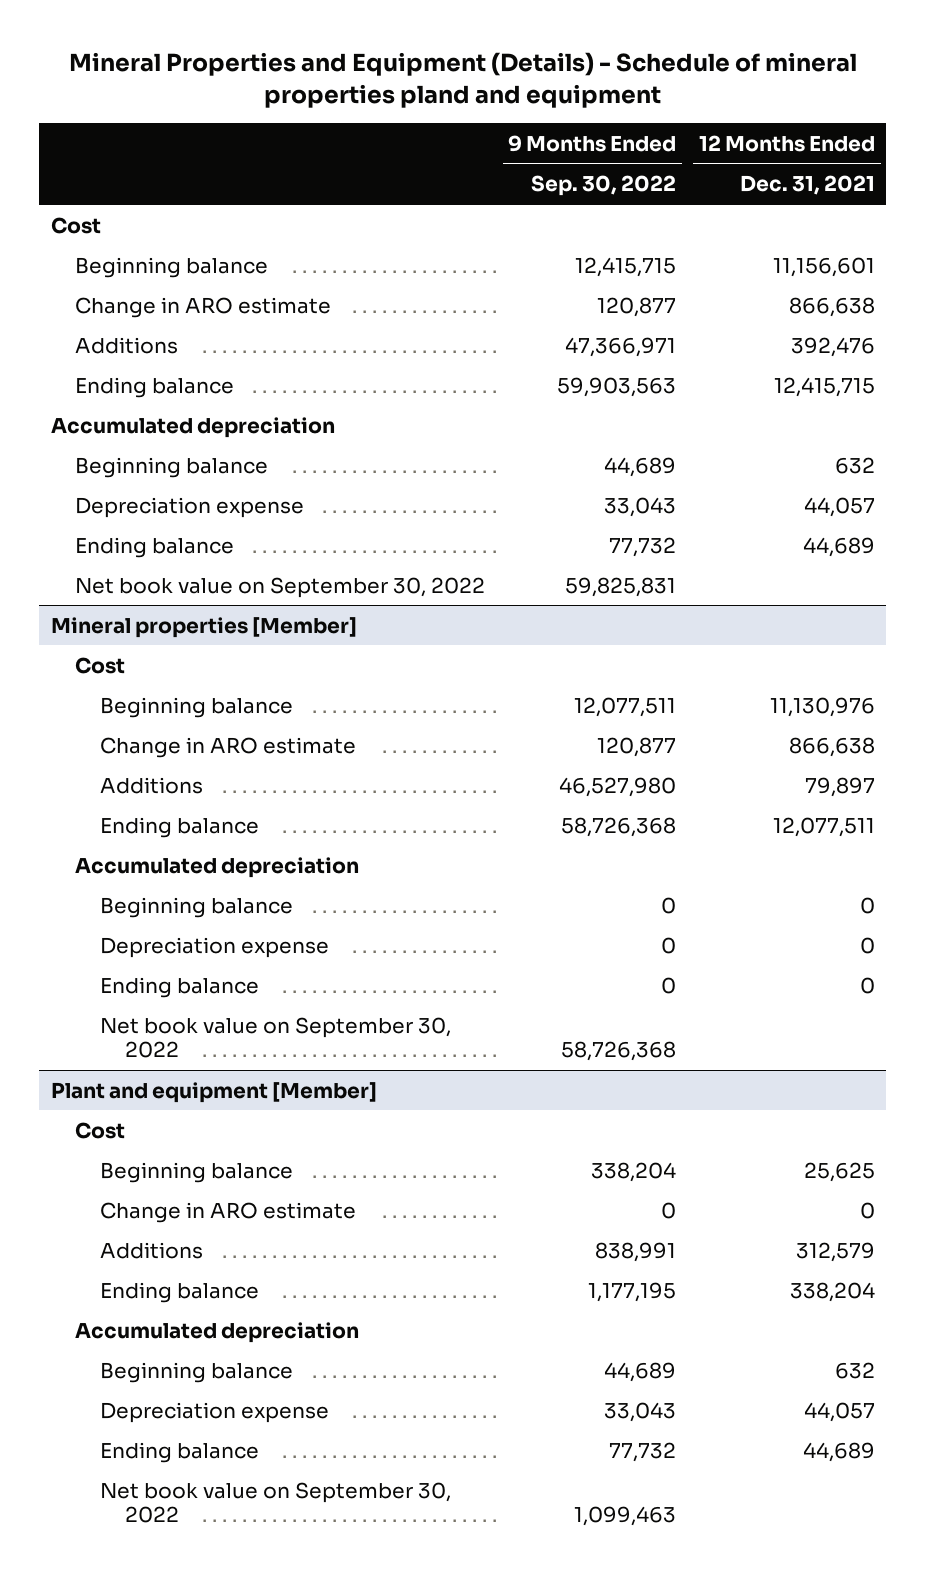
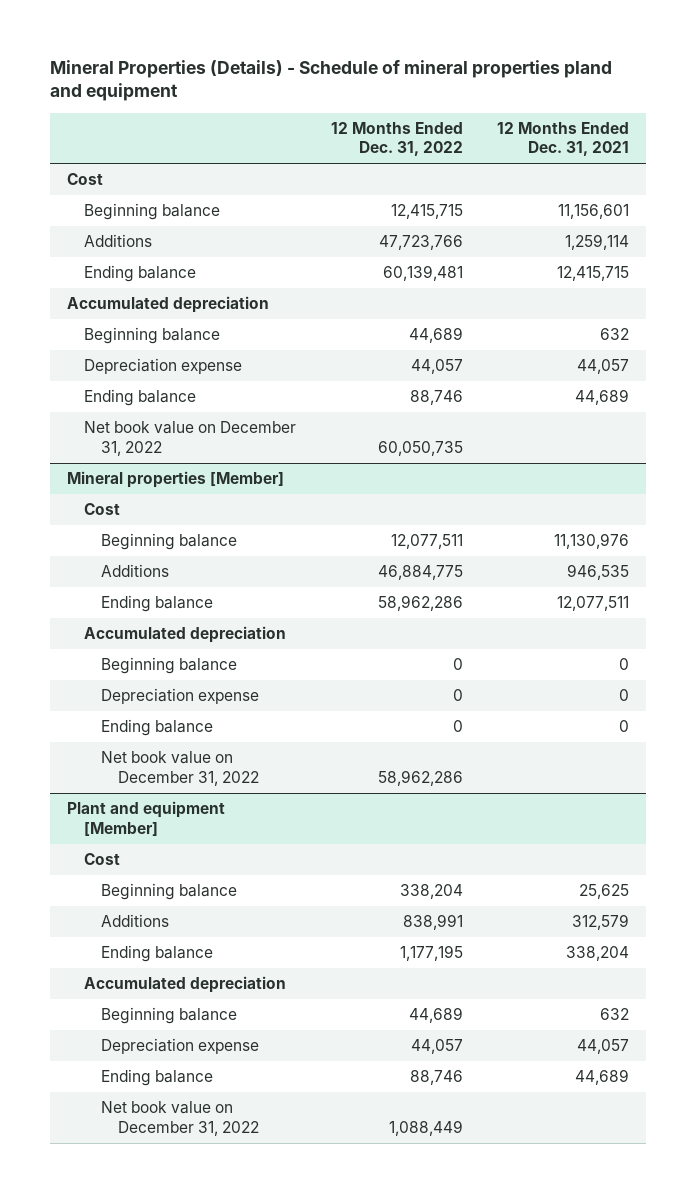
- Mineral Properties and Equipment (Details) - Schedule of mineral properties pland and equipment
+ Mineral Properties (Details) - Schedule of mineral properties pland and equipment
- | 9 Months Ended Sep. 30, 2022 | 12 Months Ended Dec. 31, 2021
+ | 12 Months Ended Dec. 31, 2022 | 12 Months Ended Dec. 31, 2021
- Change in ARO estimate | 120,877 | 866,638
- Additions | 47,366,971 | 392,476
+ Additions | 47,723,766 | 1,259,114
- Net book value on September 30, 2022 | 59,825,831 |
+ Net book value on December 31, 2022 | 60,050,735 |
@ Mineral properties [Member]
- Change in ARO estimate | 120,877 | 866,638
- Additions | 46,527,980 | 79,897
+ Additions | 46,884,775 | 946,535
- Net book value on September 30, 2022 | 58,726,368 |
+ Net book value on December 31, 2022 | 58,962,286 |
@ Plant and equipment [Member]
- Change in ARO estimate | 0 | 0
- Net book value on September 30, 2022 | 1,099,463 |
+ Net book value on December 31, 2022 | 1,088,449 |

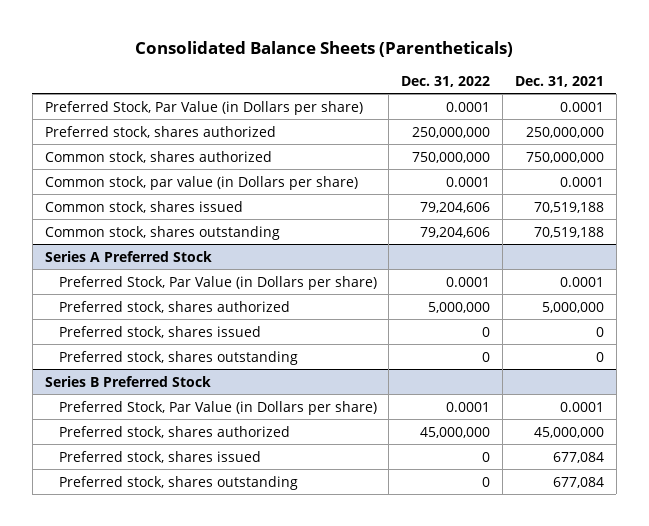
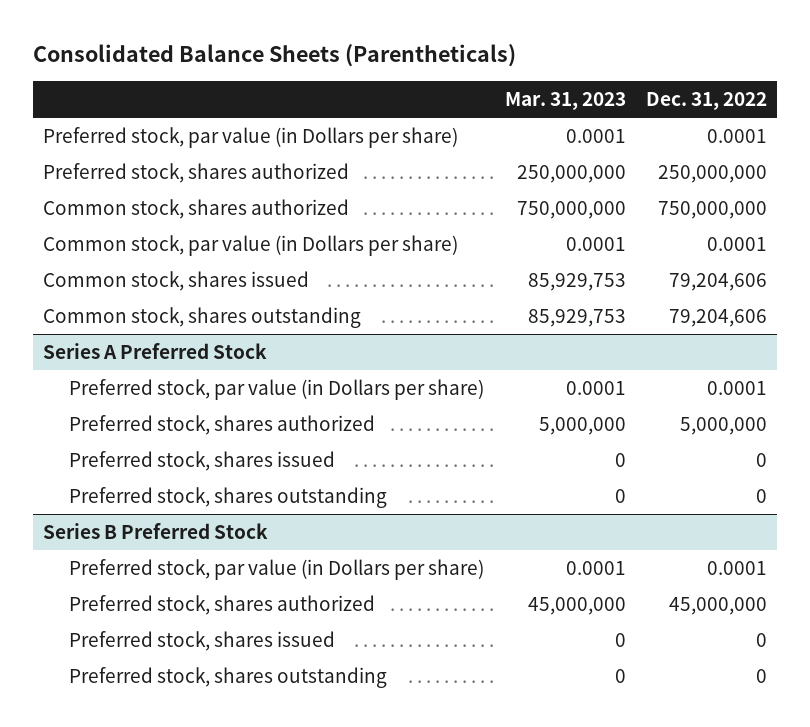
- | Dec. 31, 2022 | Dec. 31, 2021
+ | Mar. 31, 2023 | Dec. 31, 2022
- Preferred Stock, Par Value (in Dollars per share) | 0.0001 | 0.0001
+ Preferred stock, par value (in Dollars per share) | 0.0001 | 0.0001
@ Series A Preferred Stock
- Preferred Stock, Par Value (in Dollars per share) | 0.0001 | 0.0001
+ Preferred stock, par value (in Dollars per share) | 0.0001 | 0.0001
@ Series B Preferred Stock
- Preferred Stock, Par Value (in Dollars per share) | 0.0001 | 0.0001
+ Preferred stock, par value (in Dollars per share) | 0.0001 | 0.0001

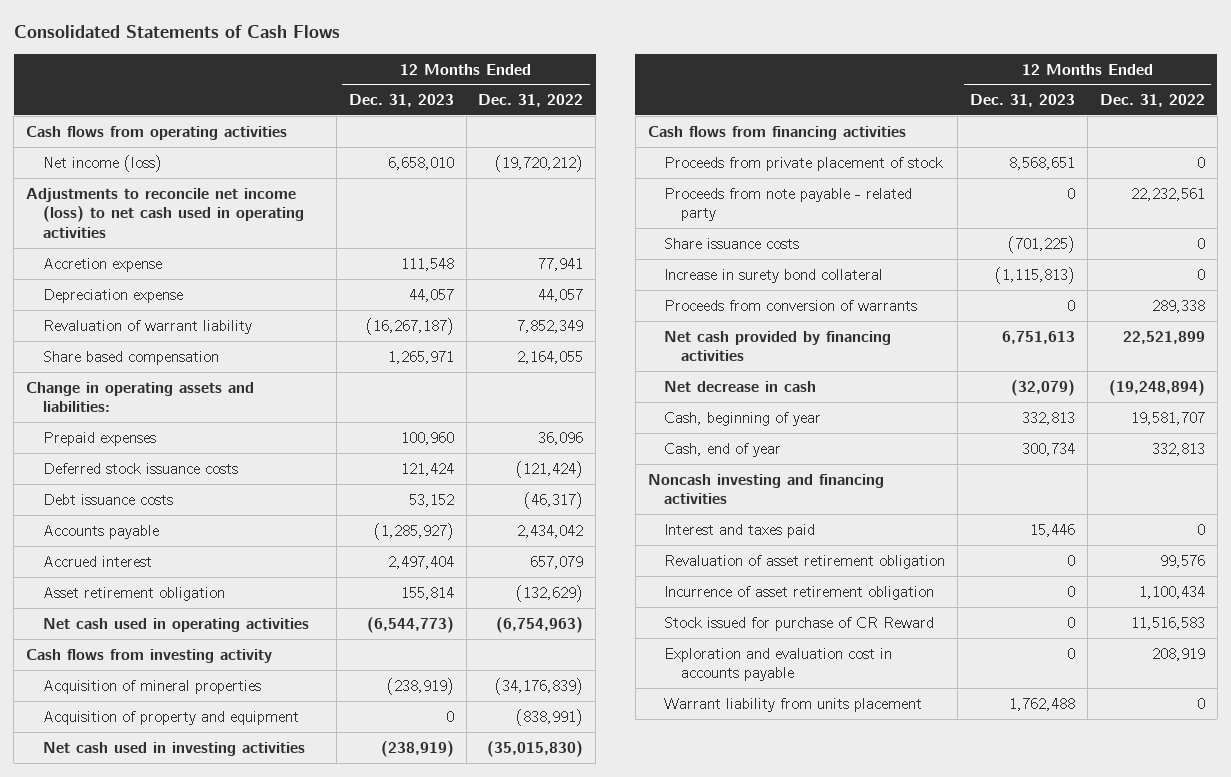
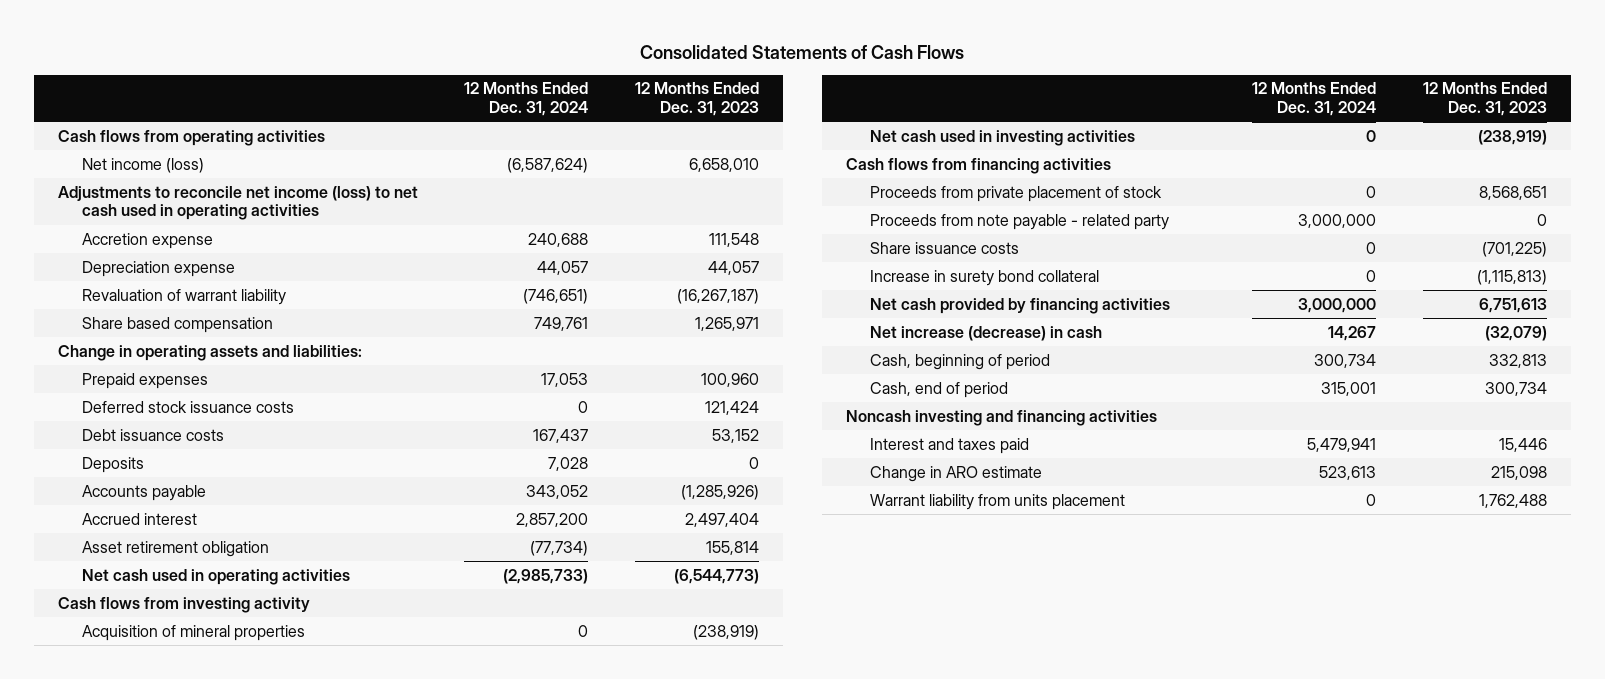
- | 12 Months Ended Dec. 31, 2023 | 12 Months Ended Dec. 31, 2022
+ | 12 Months Ended Dec. 31, 2024 | 12 Months Ended Dec. 31, 2023
- Accounts payable | (1,285,927) | 2,434,042
+ Deposits | 7,028 | 0
+ Accounts payable | 343,052 | (1,285,926)
- Acquisition of property and equipment | 0 | (838,991)
- Proceeds from conversion of warrants | 0 | 289,338
- Net decrease in cash | (32,079) | (19,248,894)
- Cash, beginning of year | 332,813 | 19,581,707
- Cash, end of year | 300,734 | 332,813
+ Net increase (decrease) in cash | 14,267 | (32,079)
+ Cash, beginning of period | 300,734 | 332,813
+ Cash, end of period | 315,001 | 300,734
- Revaluation of asset retirement obligation | 0 | 99,576
- Incurrence of asset retirement obligation | 0 | 1,100,434
- Stock issued for purchase of CR Reward | 0 | 11,516,583
- Exploration and evaluation cost in accounts payable | 0 | 208,919
+ Change in ARO estimate | 523,613 | 215,098

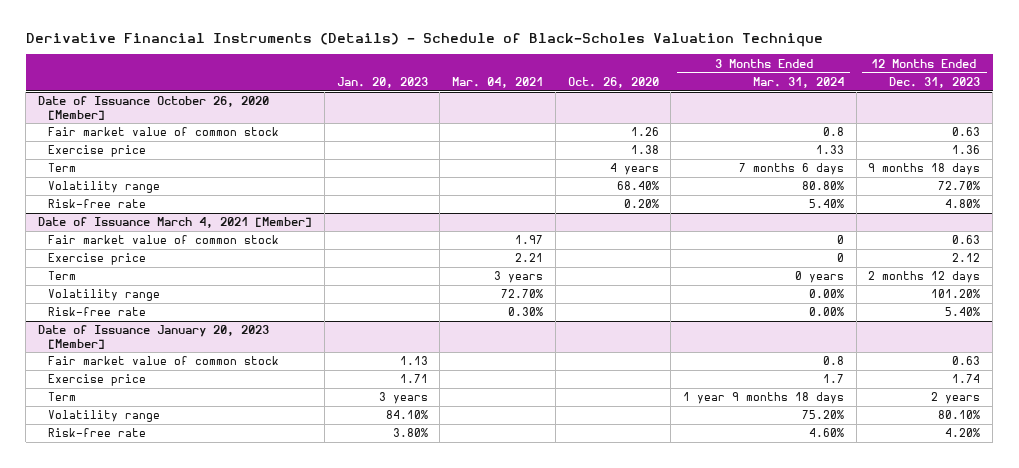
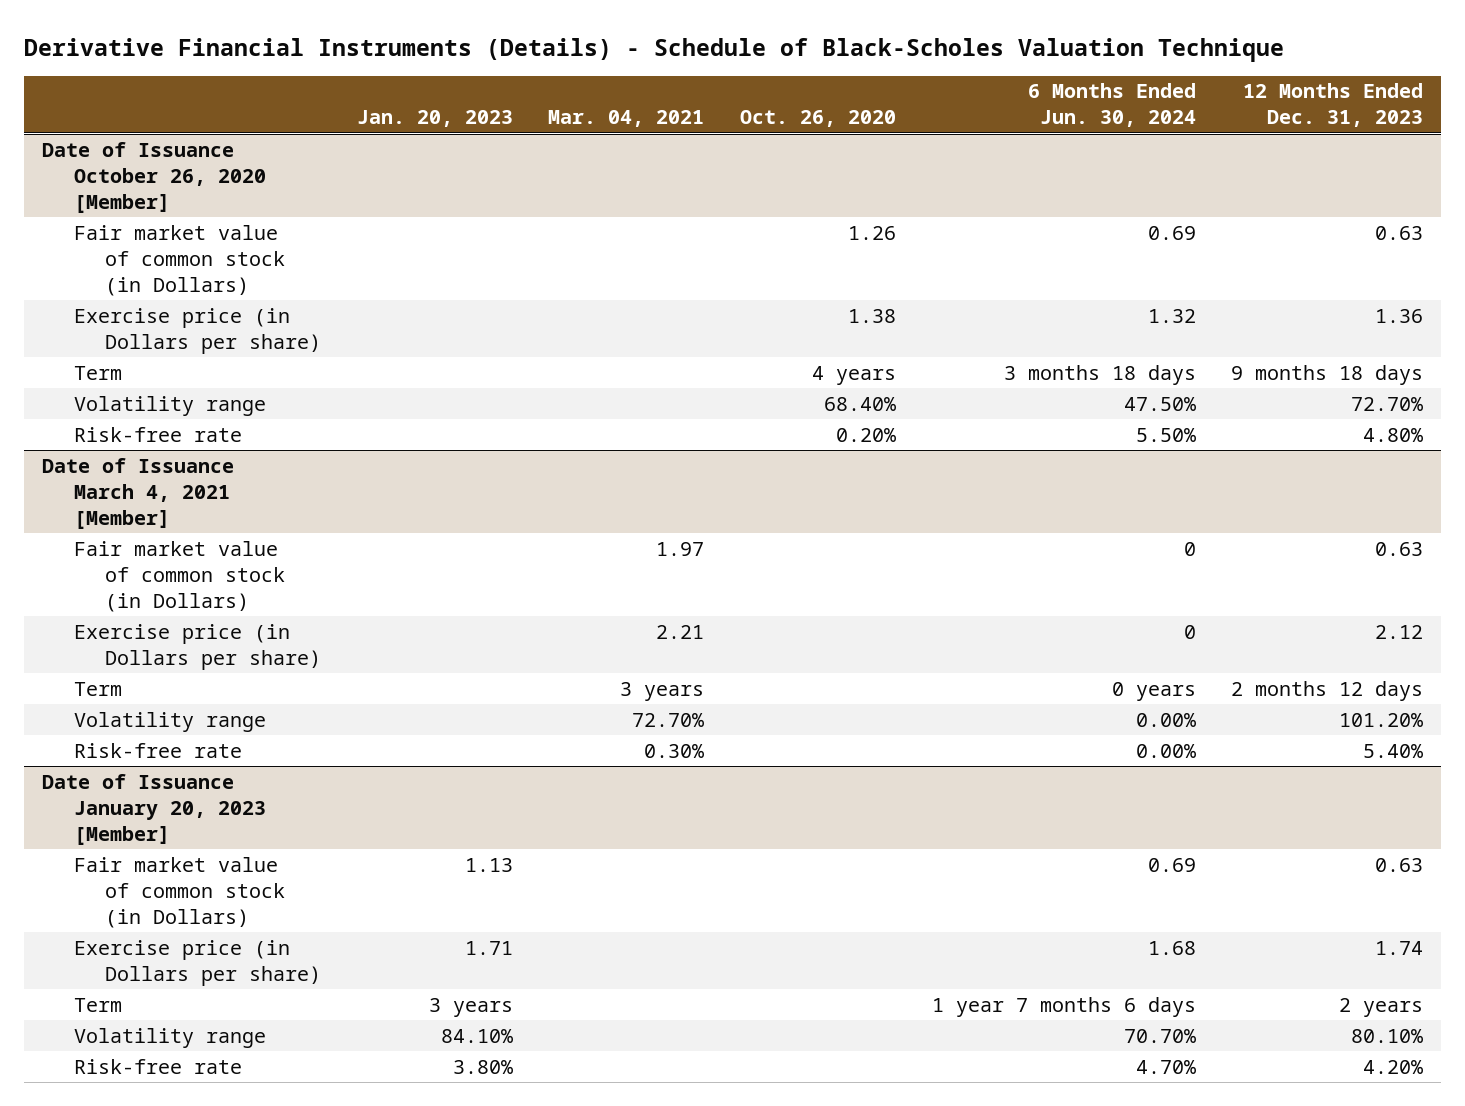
- | Jan. 20, 2023 | Mar. 04, 2021 | Oct. 26, 2020 | 3 Months Ended Mar. 31, 2024 | 12 Months Ended Dec. 31, 2023
+ | Jan. 20, 2023 | Mar. 04, 2021 | Oct. 26, 2020 | 6 Months Ended Jun. 30, 2024 | 12 Months Ended Dec. 31, 2023
@ Date of Issuance October 26, 2020 [Member]
- Fair market value of common stock | | | 1.26 | 0.8 | 0.63
- Exercise price | | | 1.38 | 1.33 | 1.36
+ Fair market value of common stock (in Dollars) | | | 1.26 | 0.69 | 0.63
+ Exercise price (in Dollars per share) | | | 1.38 | 1.32 | 1.36
@ Date of Issuance March 4, 2021 [Member]
- Fair market value of common stock | | 1.97 | | 0 | 0.63
- Exercise price | | 2.21 | | 0 | 2.12
+ Fair market value of common stock (in Dollars) | | 1.97 | | 0 | 0.63
+ Exercise price (in Dollars per share) | | 2.21 | | 0 | 2.12
@ Date of Issuance January 20, 2023 [Member]
- Fair market value of common stock | 1.13 | | | 0.8 | 0.63
- Exercise price | 1.71 | | | 1.7 | 1.74
+ Fair market value of common stock (in Dollars) | 1.13 | | | 0.69 | 0.63
+ Exercise price (in Dollars per share) | 1.71 | | | 1.68 | 1.74

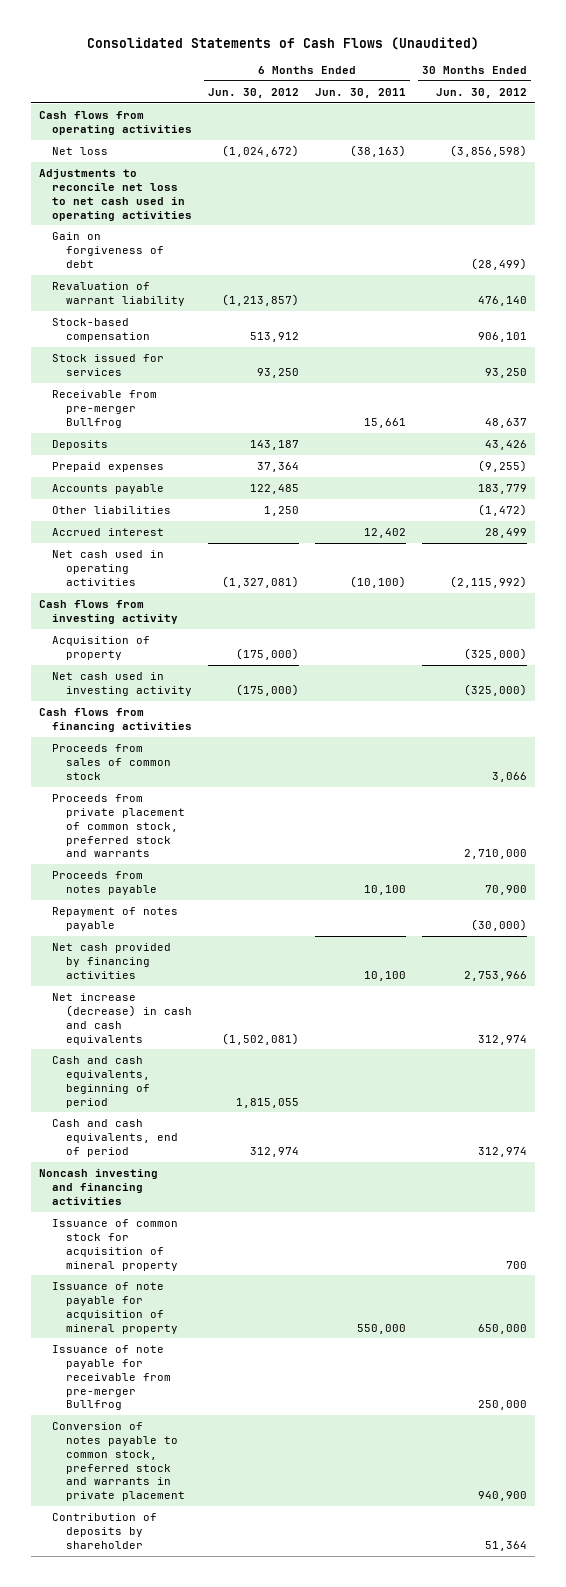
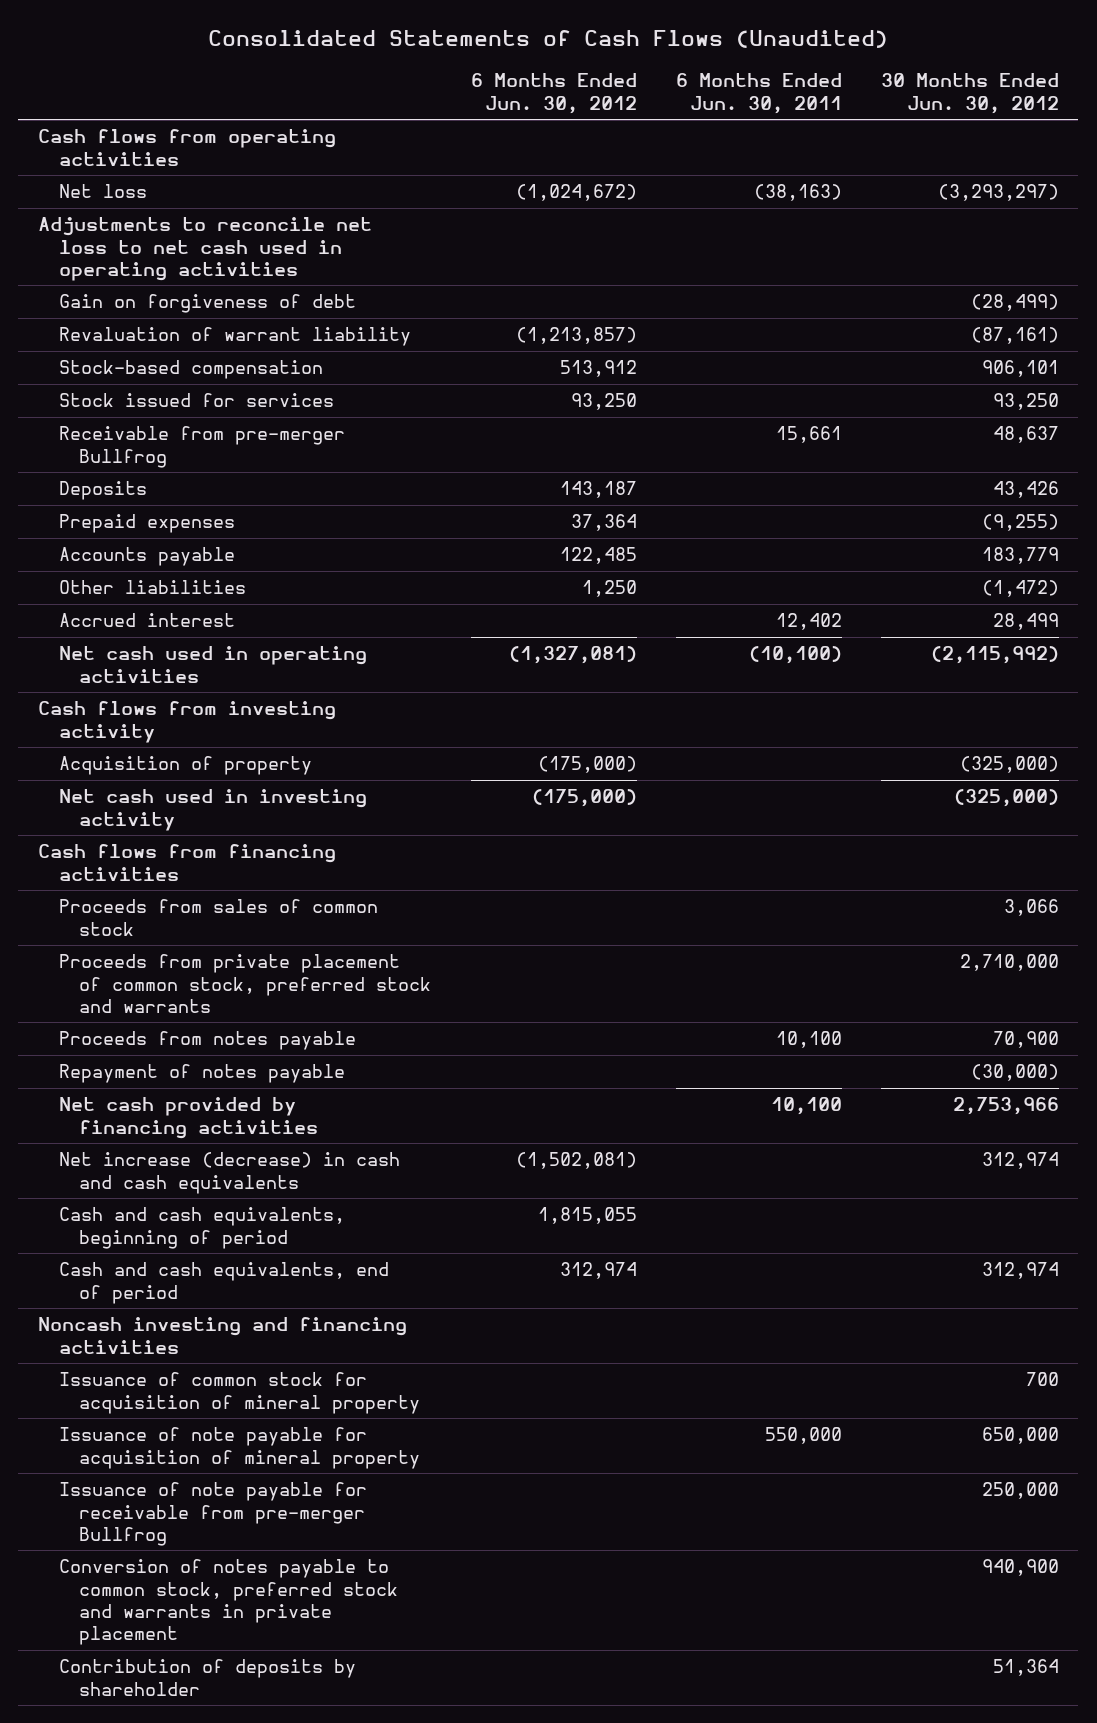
- Net loss | (1,024,672) | (38,163) | (3,856,598)
+ Net loss | (1,024,672) | (38,163) | (3,293,297)
- Revaluation of warrant liability | (1,213,857) | | 476,140
+ Revaluation of warrant liability | (1,213,857) | | (87,161)

